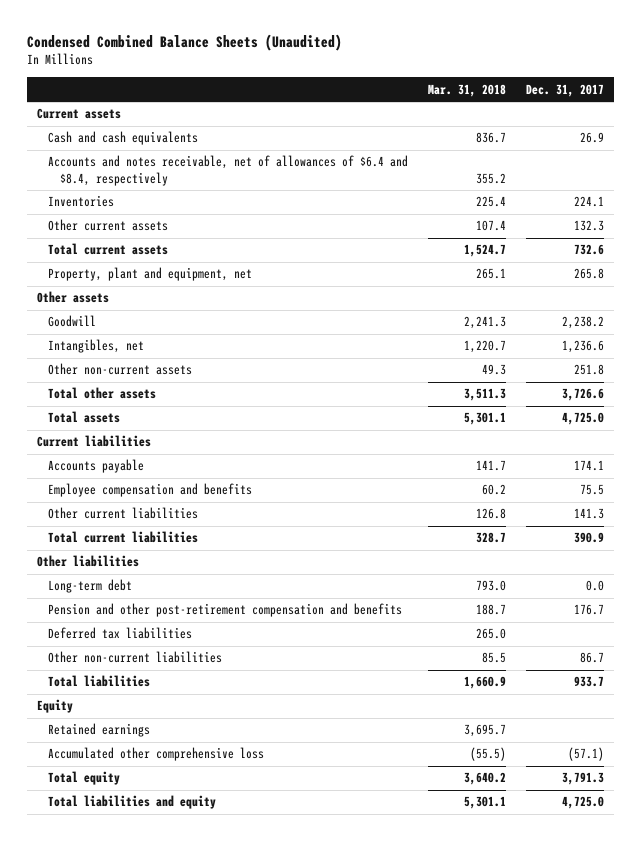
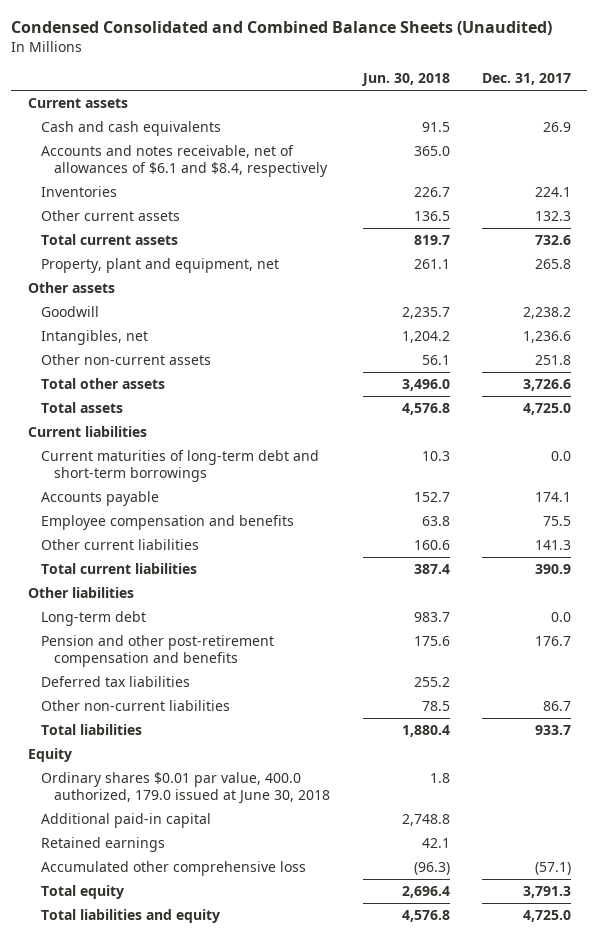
- Condensed Combined Balance Sheets (Unaudited)
+ Condensed Consolidated and Combined Balance Sheets (Unaudited)
- | Mar. 31, 2018 | Dec. 31, 2017
+ | Jun. 30, 2018 | Dec. 31, 2017
- Accounts and notes receivable, net of allowances of $6.4 and $8.4, respectively | 355.2 |
+ Accounts and notes receivable, net of allowances of $6.1 and $8.4, respectively | 365.0 |
+ Current maturities of long-term debt and short-term borrowings | 10.3 | 0.0
+ Ordinary shares $0.01 par value, 400.0 authorized, 179.0 issued at June 30, 2018 | 1.8 |
+ Additional paid-in capital | 2,748.8 |

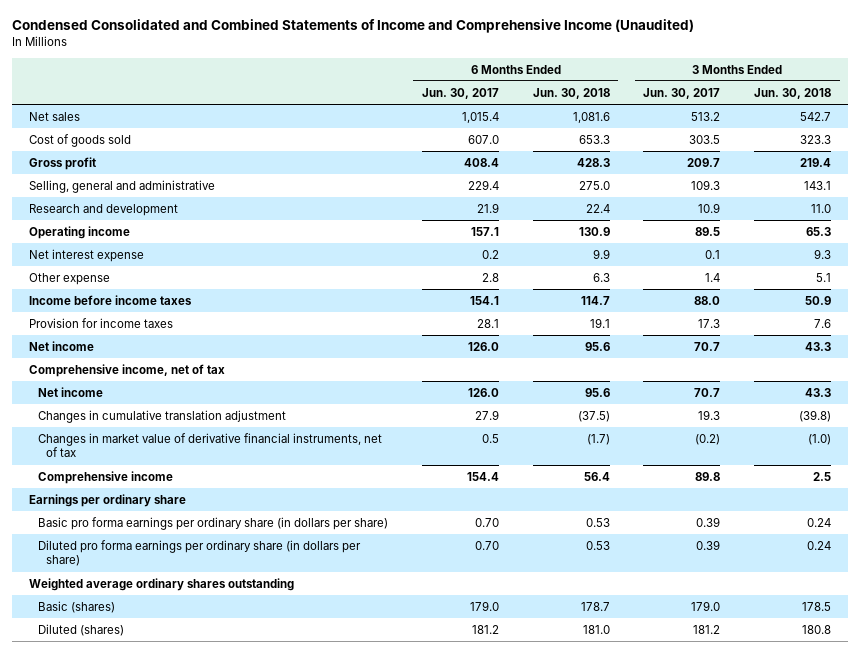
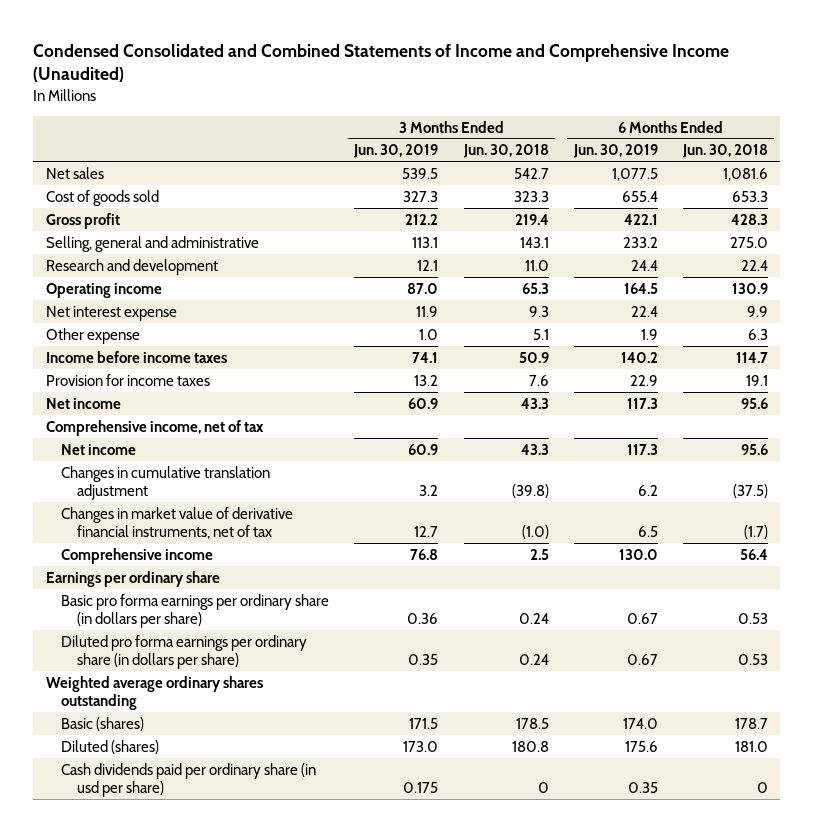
- | 6 Months Ended Jun. 30, 2017 | 6 Months Ended Jun. 30, 2018 | 3 Months Ended Jun. 30, 2017 | 3 Months Ended Jun. 30, 2018
+ | 3 Months Ended Jun. 30, 2019 | 3 Months Ended Jun. 30, 2018 | 6 Months Ended Jun. 30, 2019 | 6 Months Ended Jun. 30, 2018
+ Cash dividends paid per ordinary share (in usd per share) | 0.175 | 0 | 0.35 | 0

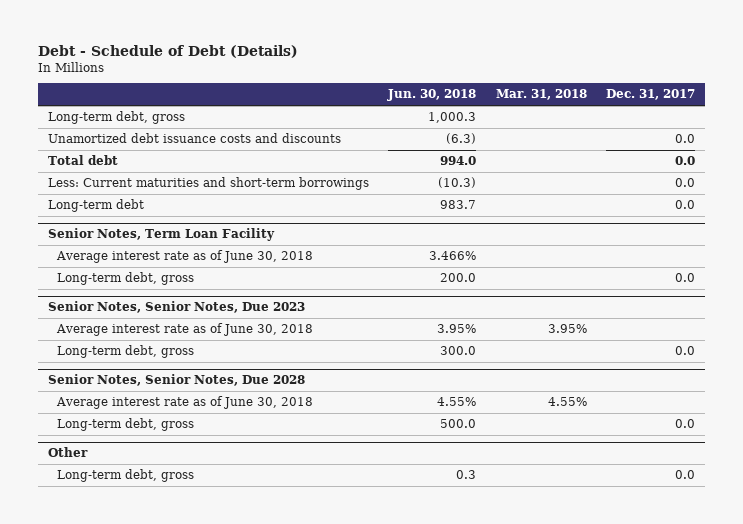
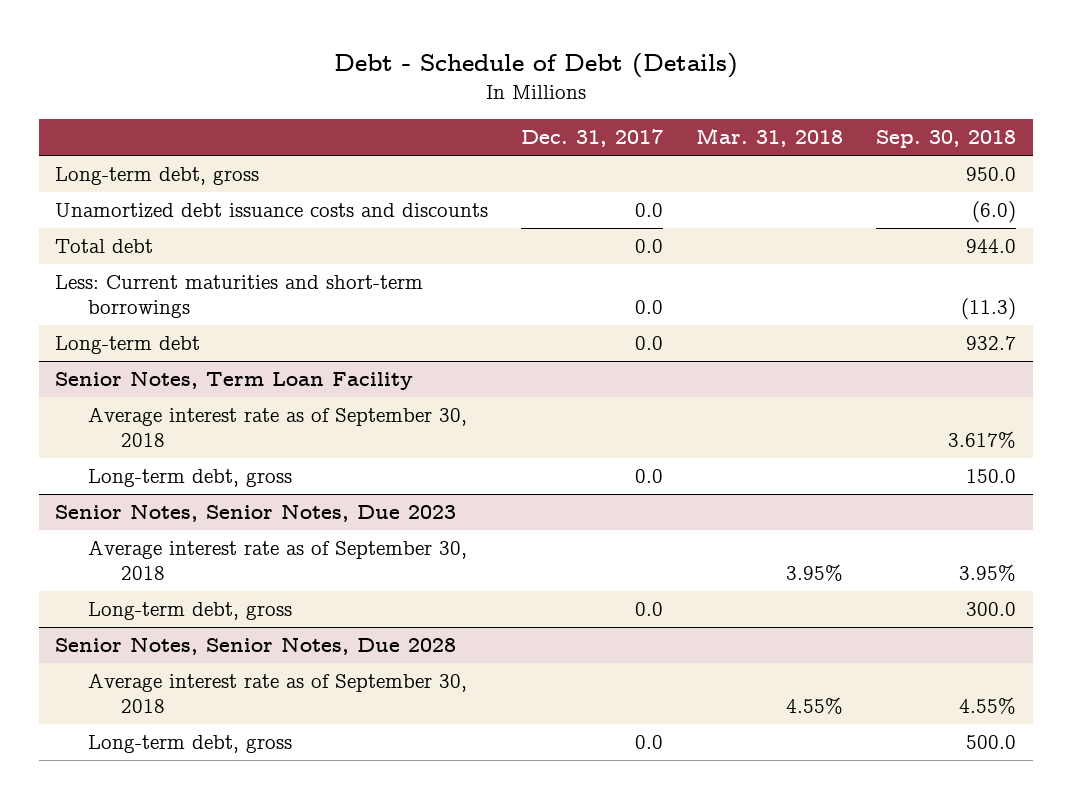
- | Jun. 30, 2018 | Mar. 31, 2018 | Dec. 31, 2017
+ | Dec. 31, 2017 | Mar. 31, 2018 | Sep. 30, 2018
@ Senior Notes, Term Loan Facility
- Average interest rate as of June 30, 2018 | 3.466% | |
+ Average interest rate as of September 30, 2018 | | | 3.617%
@ Senior Notes, Senior Notes, Due 2023
- Average interest rate as of June 30, 2018 | 3.95% | 3.95% |
+ Average interest rate as of September 30, 2018 | | 3.95% | 3.95%
@ Senior Notes, Senior Notes, Due 2028
- Average interest rate as of June 30, 2018 | 4.55% | 4.55% |
- Long-term debt, gross | 500.0 | | 0.0
- Other
@ Senior Notes, Senior Notes, Due 2028
+ Average interest rate as of September 30, 2018 | | 4.55% | 4.55%

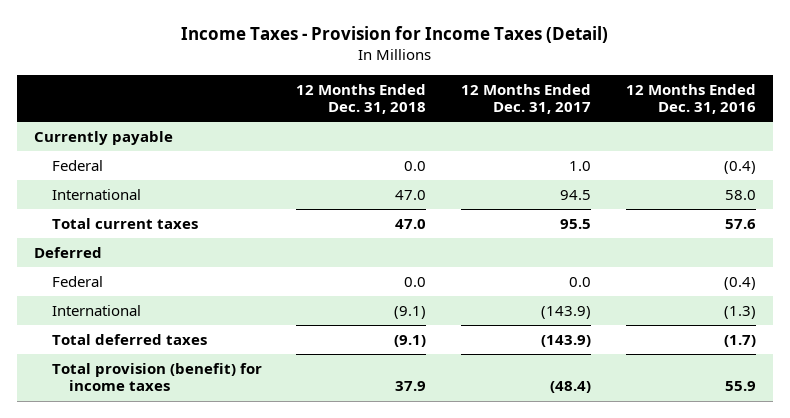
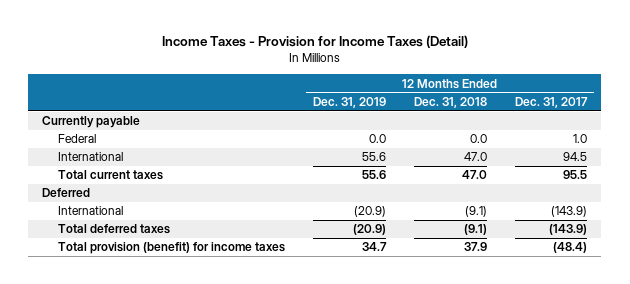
- | 12 Months Ended Dec. 31, 2018 | 12 Months Ended Dec. 31, 2017 | 12 Months Ended Dec. 31, 2016
+ | 12 Months Ended Dec. 31, 2019 | 12 Months Ended Dec. 31, 2018 | 12 Months Ended Dec. 31, 2017
- Federal | 0.0 | 0.0 | (0.4)

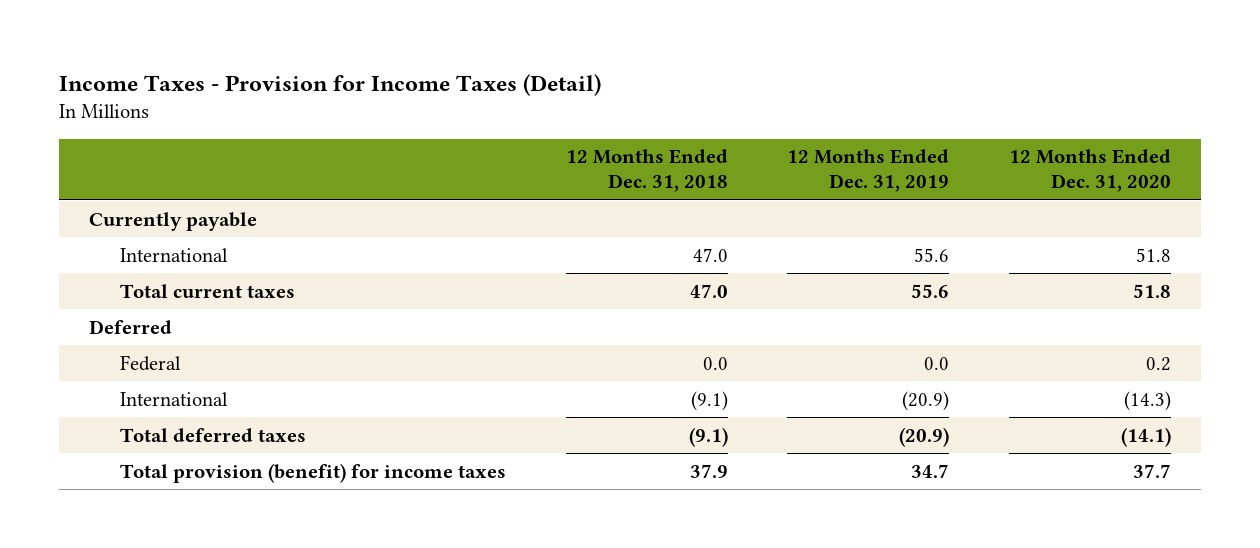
- | 12 Months Ended Dec. 31, 2019 | 12 Months Ended Dec. 31, 2018 | 12 Months Ended Dec. 31, 2017
+ | 12 Months Ended Dec. 31, 2018 | 12 Months Ended Dec. 31, 2019 | 12 Months Ended Dec. 31, 2020
moved down: Federal | 0.0 | 0.0 | 0.2

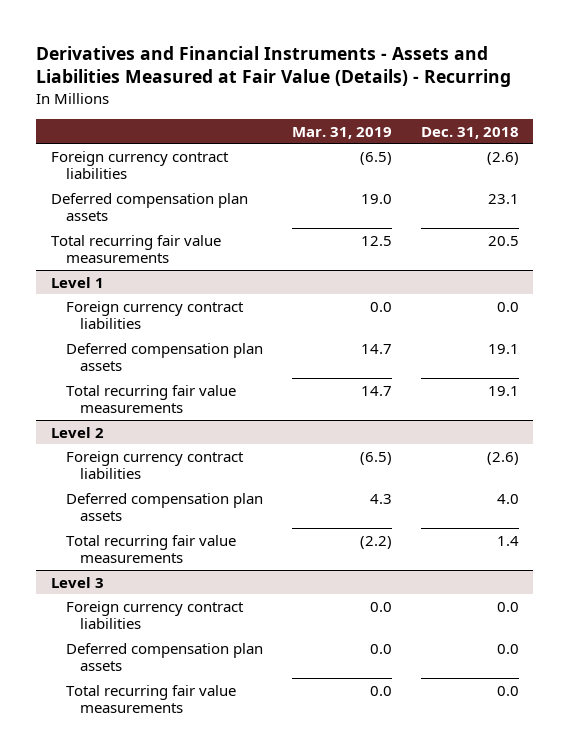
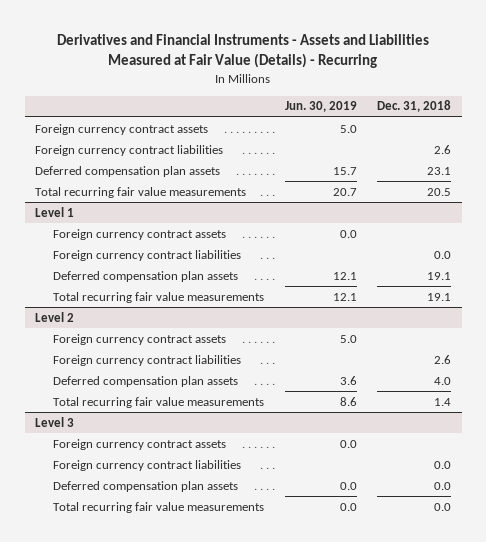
- | Mar. 31, 2019 | Dec. 31, 2018
+ | Jun. 30, 2019 | Dec. 31, 2018
- Foreign currency contract liabilities | (6.5) | (2.6)
+ Foreign currency contract assets | 5.0 |
+ Foreign currency contract liabilities | | 2.6
@ Level 1
+ Foreign currency contract assets | 0.0 |
@ Level 2
- Foreign currency contract liabilities | (6.5) | (2.6)
+ Foreign currency contract assets | 5.0 |
+ Foreign currency contract liabilities | | 2.6
@ Level 3
+ Foreign currency contract assets | 0.0 |

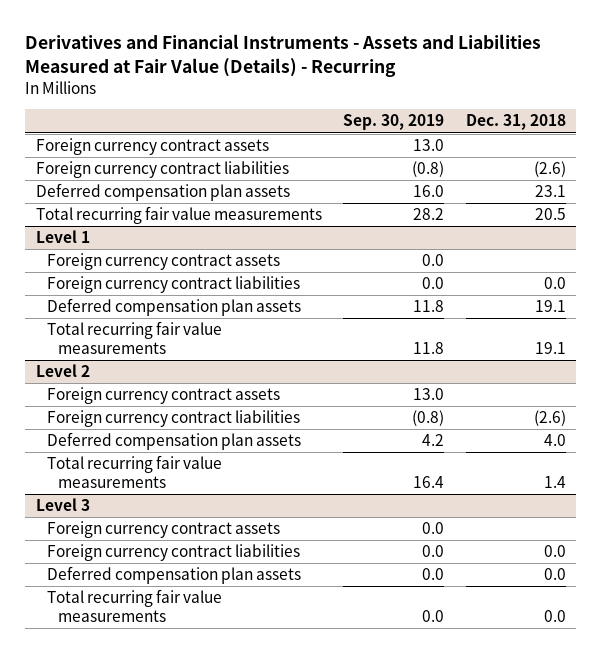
- | Jun. 30, 2019 | Dec. 31, 2018
+ | Sep. 30, 2019 | Dec. 31, 2018
- Foreign currency contract liabilities | | 2.6
+ Foreign currency contract liabilities | (0.8) | (2.6)
@ Level 2
- Foreign currency contract liabilities | | 2.6
+ Foreign currency contract liabilities | (0.8) | (2.6)

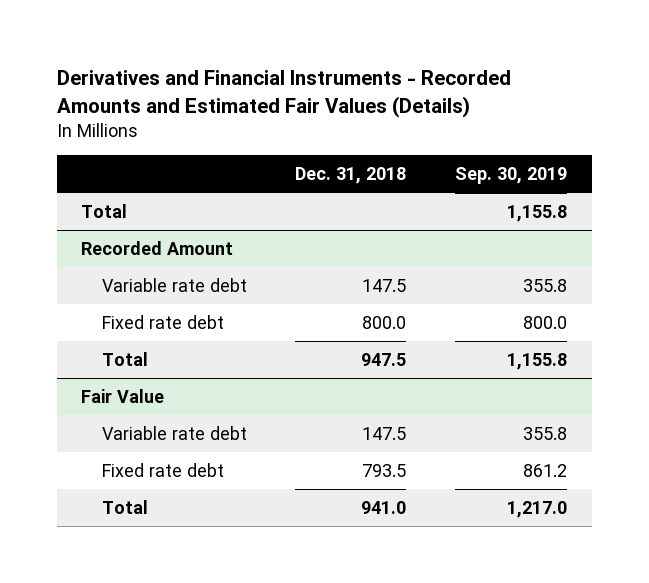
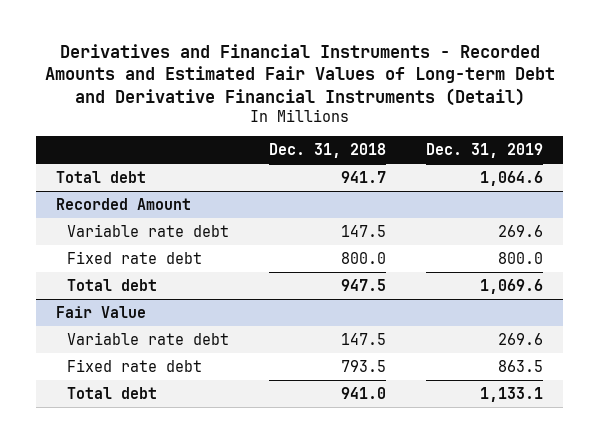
- Derivatives and Financial Instruments - Recorded Amounts and Estimated Fair Values (Details)
+ Derivatives and Financial Instruments - Recorded Amounts and Estimated Fair Values of Long-term Debt and Derivative Financial Instruments (Detail)
- | Dec. 31, 2018 | Sep. 30, 2019
+ | Dec. 31, 2018 | Dec. 31, 2019
- Total | | 1,155.8
+ Total debt | 941.7 | 1,064.6
@ Recorded Amount
- Total | 947.5 | 1,155.8
+ Total debt | 947.5 | 1,069.6
@ Fair Value
- Total | 941.0 | 1,217.0
+ Total debt | 941.0 | 1,133.1

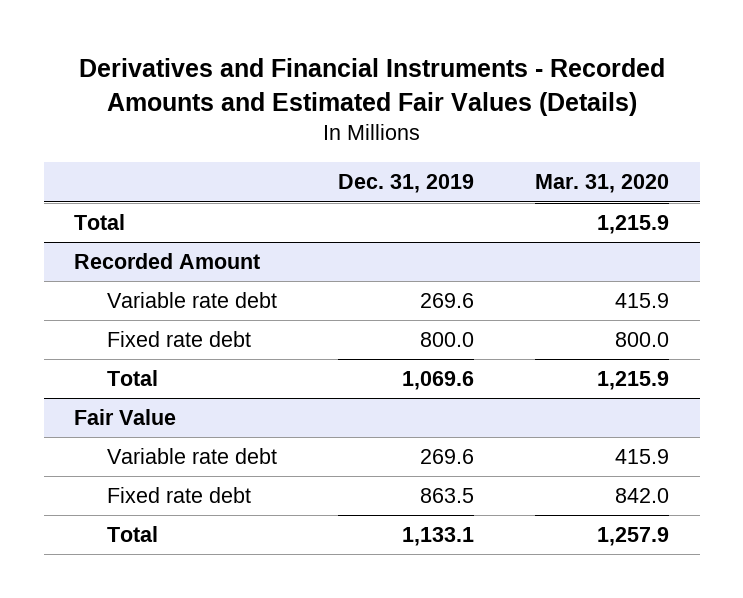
- Derivatives and Financial Instruments - Recorded Amounts and Estimated Fair Values of Long-term Debt and Derivative Financial Instruments (Detail)
+ Derivatives and Financial Instruments - Recorded Amounts and Estimated Fair Values (Details)
- | Dec. 31, 2018 | Dec. 31, 2019
+ | Dec. 31, 2019 | Mar. 31, 2020
- Total debt | 941.7 | 1,064.6
+ Total | | 1,215.9
@ Recorded Amount
- Total debt | 947.5 | 1,069.6
+ Total | 1,069.6 | 1,215.9
@ Fair Value
- Total debt | 941.0 | 1,133.1
+ Total | 1,133.1 | 1,257.9

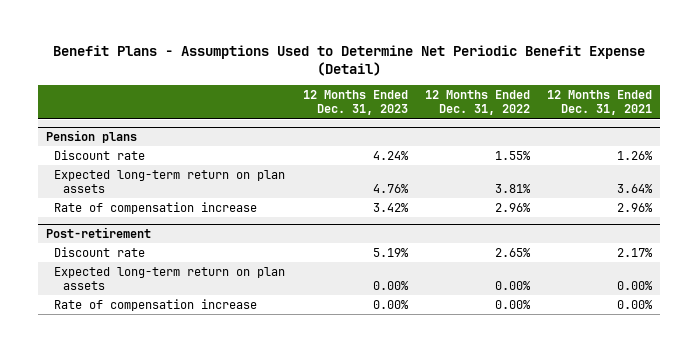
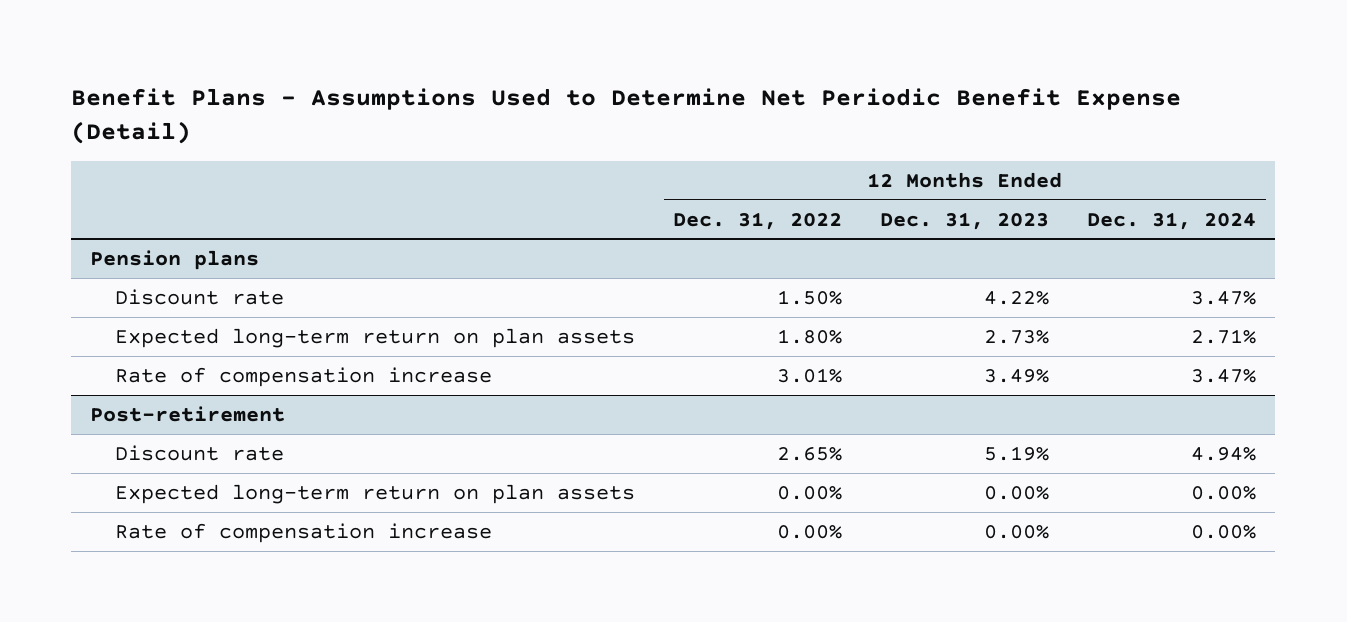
- | 12 Months Ended Dec. 31, 2023 | 12 Months Ended Dec. 31, 2022 | 12 Months Ended Dec. 31, 2021
+ | 12 Months Ended Dec. 31, 2022 | 12 Months Ended Dec. 31, 2023 | 12 Months Ended Dec. 31, 2024
@ Pension plans
- Discount rate | 4.24% | 1.55% | 1.26%
- Expected long-term return on plan assets | 4.76% | 3.81% | 3.64%
- Rate of compensation increase | 3.42% | 2.96% | 2.96%
+ Discount rate | 1.50% | 4.22% | 3.47%
+ Expected long-term return on plan assets | 1.80% | 2.73% | 2.71%
+ Rate of compensation increase | 3.01% | 3.49% | 3.47%

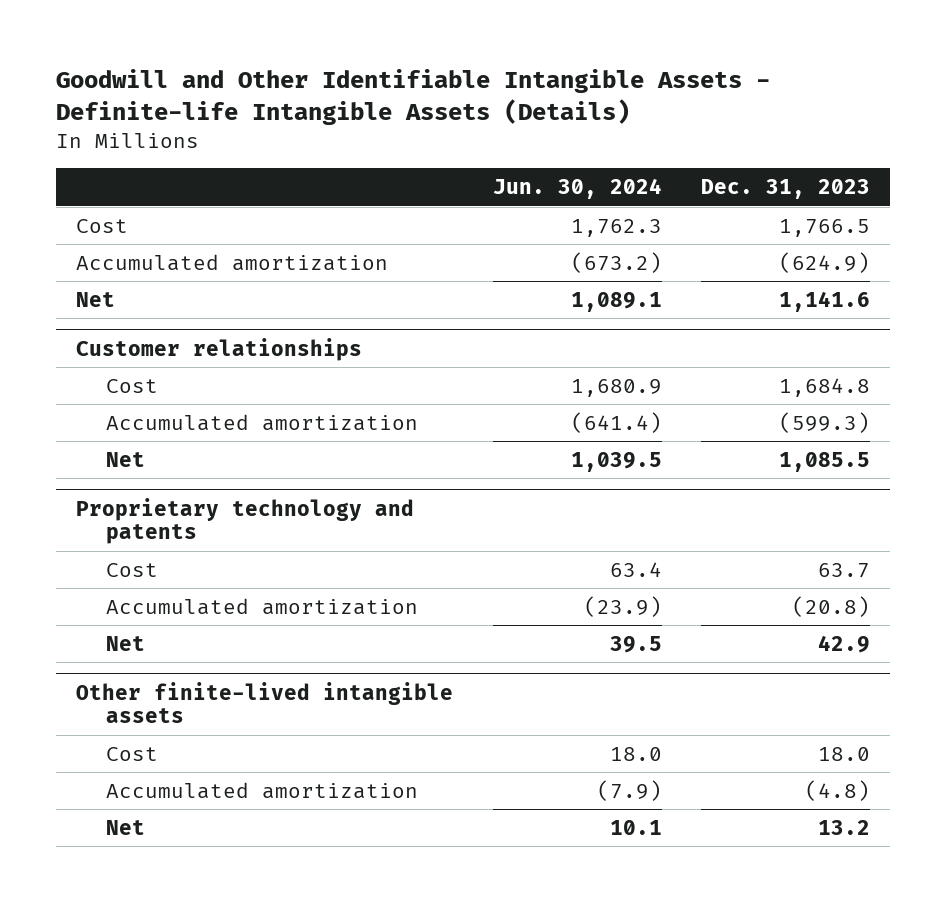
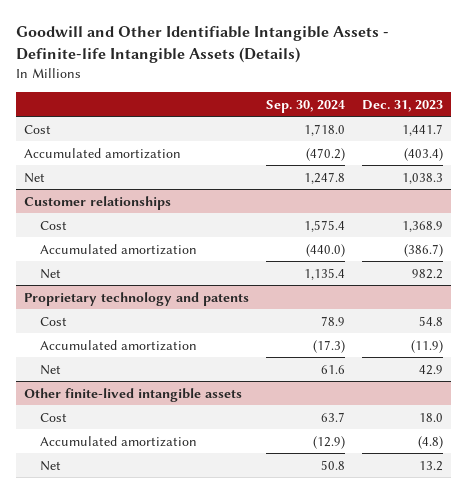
- | Jun. 30, 2024 | Dec. 31, 2023
+ | Sep. 30, 2024 | Dec. 31, 2023
- Cost | 1,762.3 | 1,766.5
- Accumulated amortization | (673.2) | (624.9)
- Net | 1,089.1 | 1,141.6
+ Cost | 1,718.0 | 1,441.7
+ Accumulated amortization | (470.2) | (403.4)
+ Net | 1,247.8 | 1,038.3
@ Customer relationships
- Cost | 1,680.9 | 1,684.8
- Accumulated amortization | (641.4) | (599.3)
- Net | 1,039.5 | 1,085.5
+ Cost | 1,575.4 | 1,368.9
+ Accumulated amortization | (440.0) | (386.7)
+ Net | 1,135.4 | 982.2
@ Proprietary technology and patents
- Cost | 63.4 | 63.7
- Accumulated amortization | (23.9) | (20.8)
+ Cost | 78.9 | 54.8
+ Accumulated amortization | (17.3) | (11.9)

